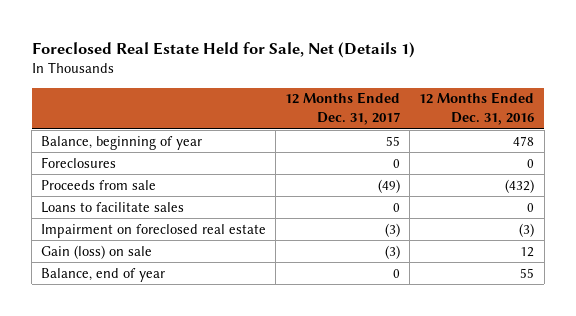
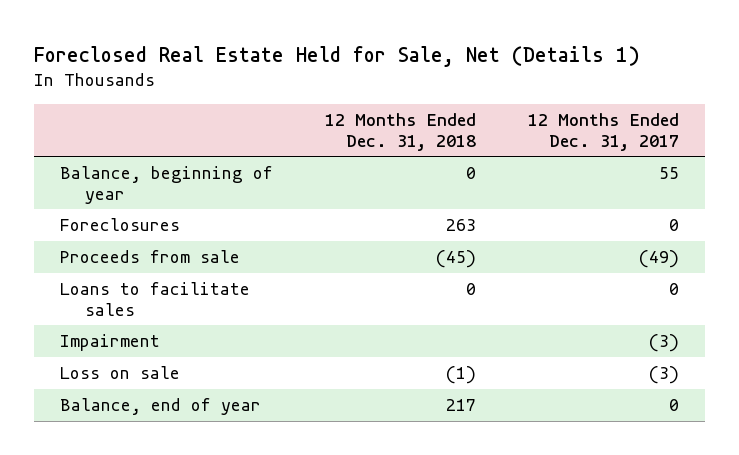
- | 12 Months Ended Dec. 31, 2017 | 12 Months Ended Dec. 31, 2016
+ | 12 Months Ended Dec. 31, 2018 | 12 Months Ended Dec. 31, 2017
- Impairment on foreclosed real estate | (3) | (3)
- Gain (loss) on sale | (3) | 12
+ Impairment | | (3)
+ Loss on sale | (1) | (3)

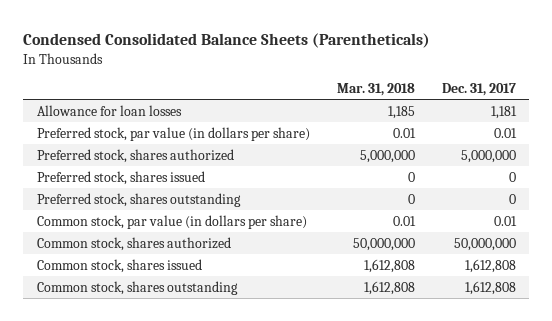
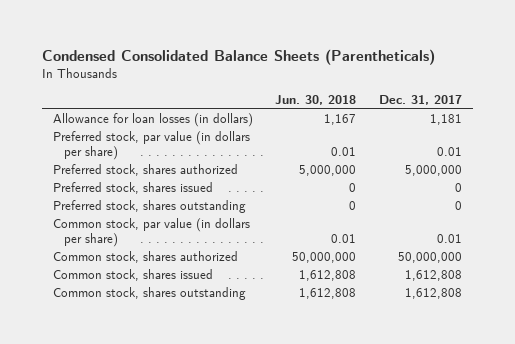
- | Mar. 31, 2018 | Dec. 31, 2017
+ | Jun. 30, 2018 | Dec. 31, 2017
- Allowance for loan losses | 1,185 | 1,181
+ Allowance for loan losses (in dollars) | 1,167 | 1,181

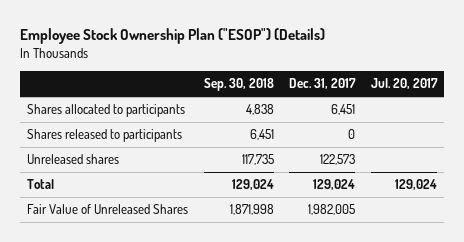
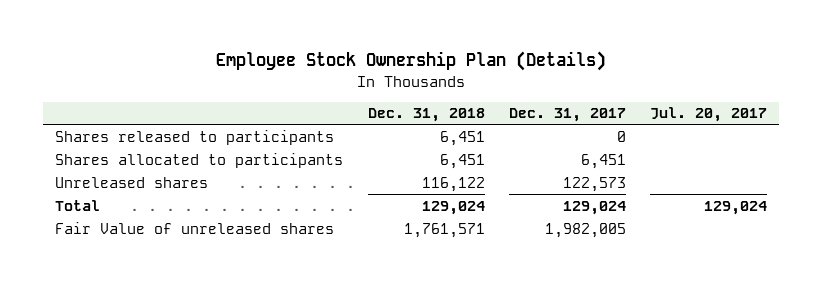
- Employee Stock Ownership Plan ("ESOP") (Details)
+ Employee Stock Ownership Plan (Details)
- | Sep. 30, 2018 | Dec. 31, 2017 | Jul. 20, 2017
+ | Dec. 31, 2018 | Dec. 31, 2017 | Jul. 20, 2017
moved down: Shares allocated to participants | 6,451 | 6,451 |
- Fair Value of Unreleased Shares | 1,871,998 | 1,982,005 |
+ Fair Value of unreleased shares | 1,761,571 | 1,982,005 |

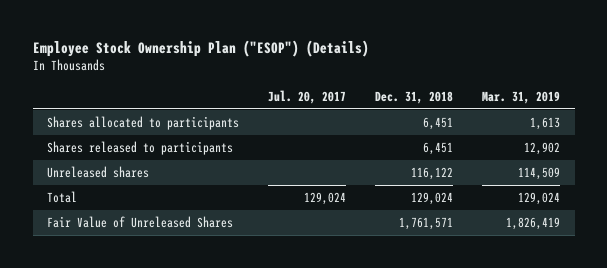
- Employee Stock Ownership Plan (Details)
+ Employee Stock Ownership Plan ("ESOP") (Details)
- | Dec. 31, 2018 | Dec. 31, 2017 | Jul. 20, 2017
+ | Jul. 20, 2017 | Dec. 31, 2018 | Mar. 31, 2019
moved down: Shares released to participants | | 6,451 | 12,902
- Fair Value of unreleased shares | 1,761,571 | 1,982,005 |
+ Fair Value of Unreleased Shares | | 1,761,571 | 1,826,419

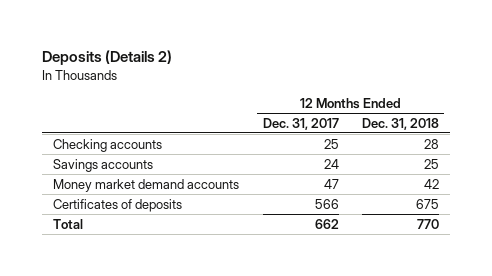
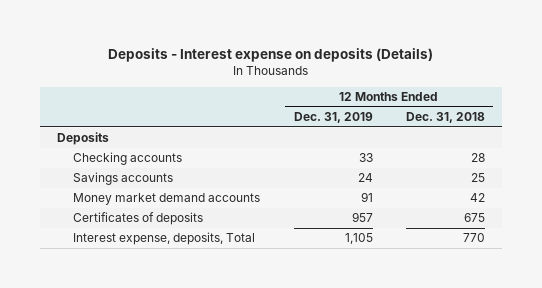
- Deposits (Details 2)
+ Deposits - Interest expense on deposits (Details)
- | 12 Months Ended Dec. 31, 2017 | 12 Months Ended Dec. 31, 2018
+ | 12 Months Ended Dec. 31, 2019 | 12 Months Ended Dec. 31, 2018
+ Deposits
- Total | 662 | 770
+ Interest expense, deposits, Total | 1,105 | 770

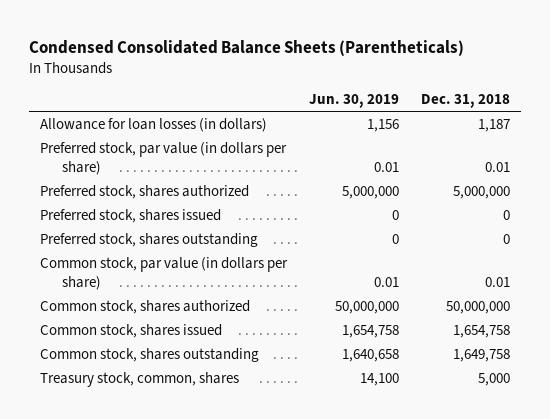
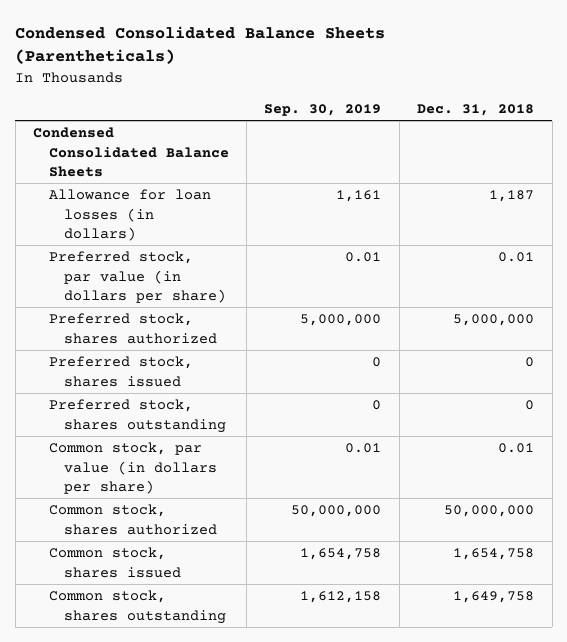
- | Jun. 30, 2019 | Dec. 31, 2018
+ | Sep. 30, 2019 | Dec. 31, 2018
+ Condensed Consolidated Balance Sheets
- Treasury stock, common, shares | 14,100 | 5,000

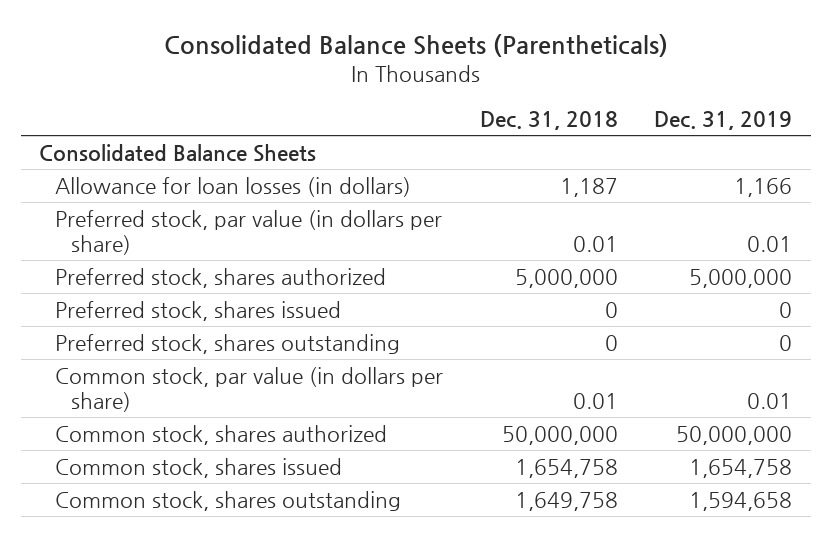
- Condensed Consolidated Balance Sheets (Parentheticals)
+ Consolidated Balance Sheets (Parentheticals)
- | Sep. 30, 2019 | Dec. 31, 2018
+ | Dec. 31, 2018 | Dec. 31, 2019
- Condensed Consolidated Balance Sheets
+ Consolidated Balance Sheets

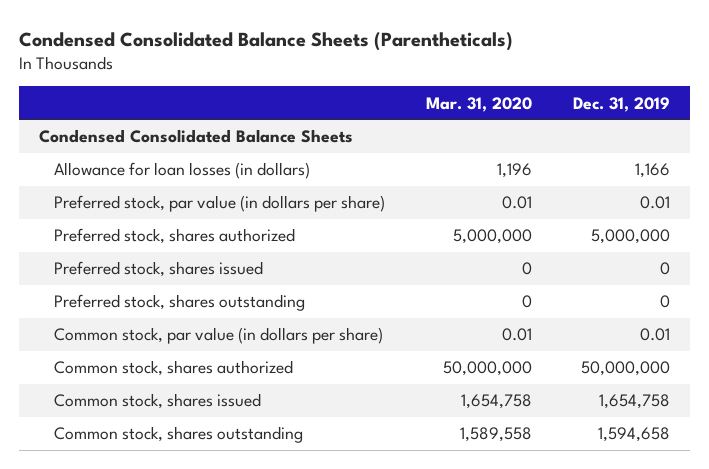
- Consolidated Balance Sheets (Parentheticals)
+ Condensed Consolidated Balance Sheets (Parentheticals)
- | Dec. 31, 2018 | Dec. 31, 2019
+ | Mar. 31, 2020 | Dec. 31, 2019
- Consolidated Balance Sheets
+ Condensed Consolidated Balance Sheets

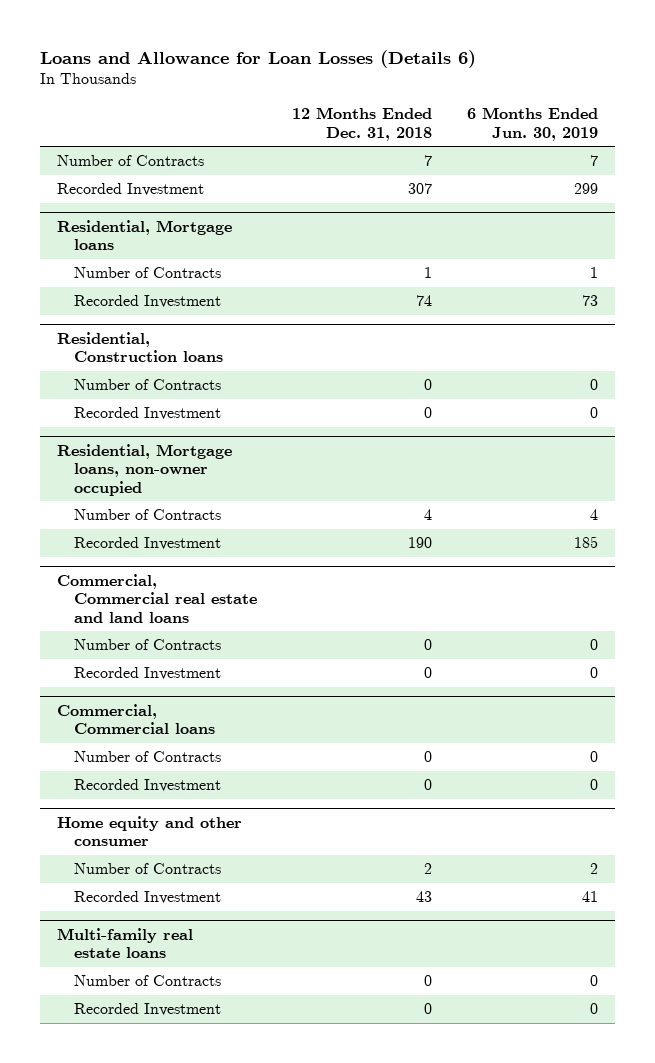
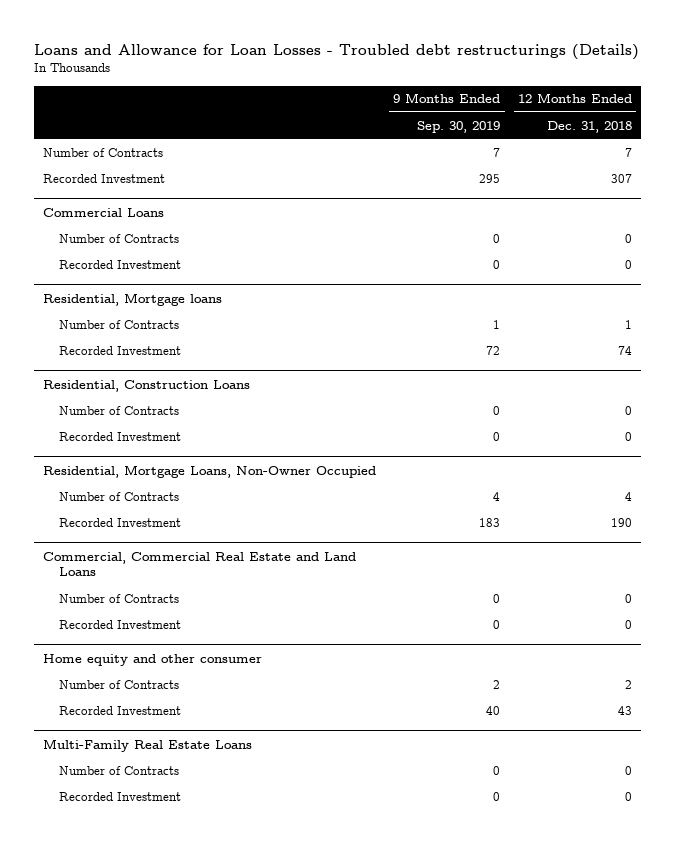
- Loans and Allowance for Loan Losses (Details 6)
+ Loans and Allowance for Loan Losses - Troubled debt restructurings (Details)
- | 12 Months Ended Dec. 31, 2018 | 6 Months Ended Jun. 30, 2019
+ | 9 Months Ended Sep. 30, 2019 | 12 Months Ended Dec. 31, 2018
+ Commercial Loans
+ Number of Contracts | 0 | 0
+ Recorded Investment | 0 | 0
- Residential, Construction loans
+ Residential, Construction Loans
- Residential, Mortgage loans, non-owner occupied
+ Residential, Mortgage Loans, Non-Owner Occupied
- Commercial, Commercial real estate and land loans
- Number of Contracts | 0 | 0
- Recorded Investment | 0 | 0
- Commercial, Commercial loans
+ Commercial, Commercial Real Estate and Land Loans
- Multi-family real estate loans
+ Multi-Family Real Estate Loans

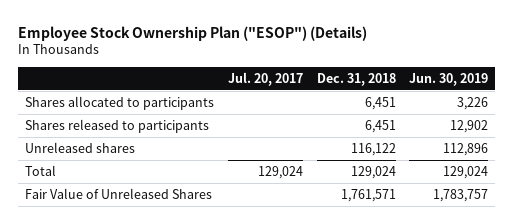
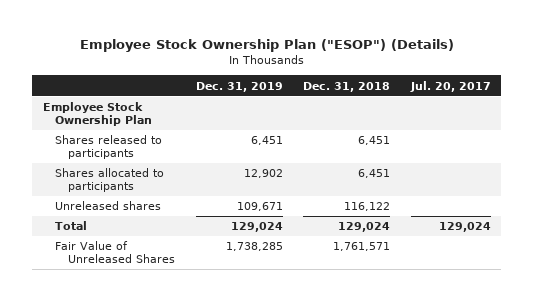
- | Jul. 20, 2017 | Dec. 31, 2018 | Jun. 30, 2019
+ | Dec. 31, 2019 | Dec. 31, 2018 | Jul. 20, 2017
+ Employee Stock Ownership Plan
moved down: Shares allocated to participants | 12,902 | 6,451 |

